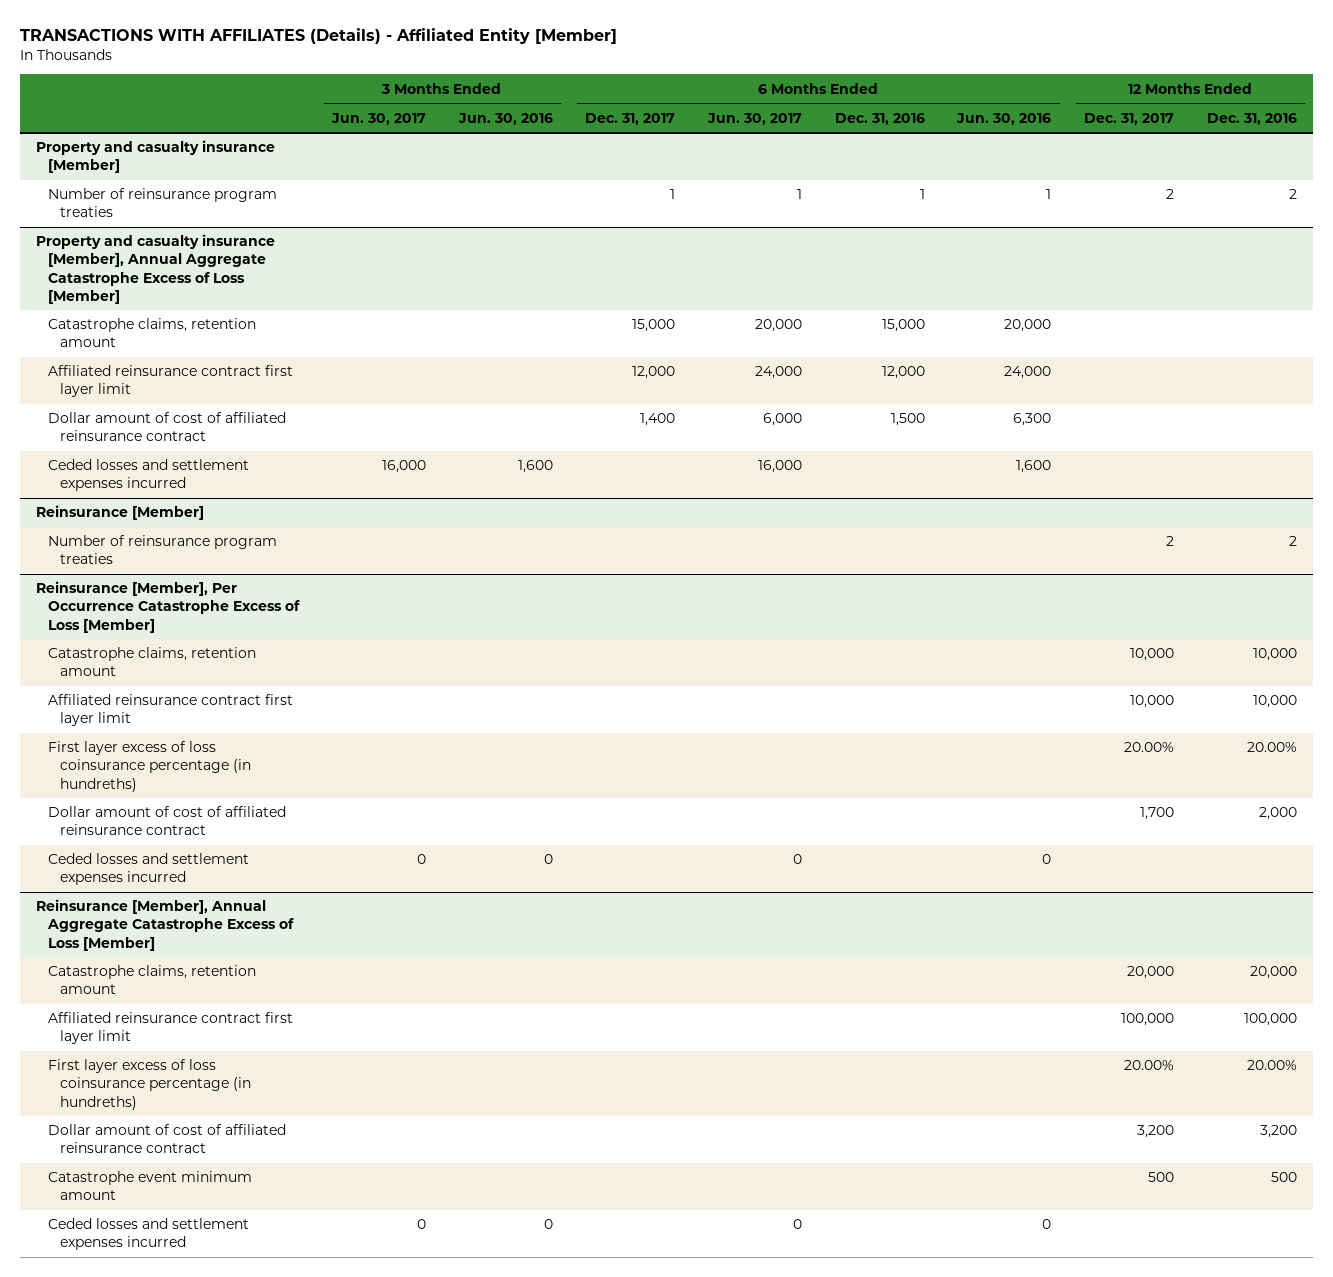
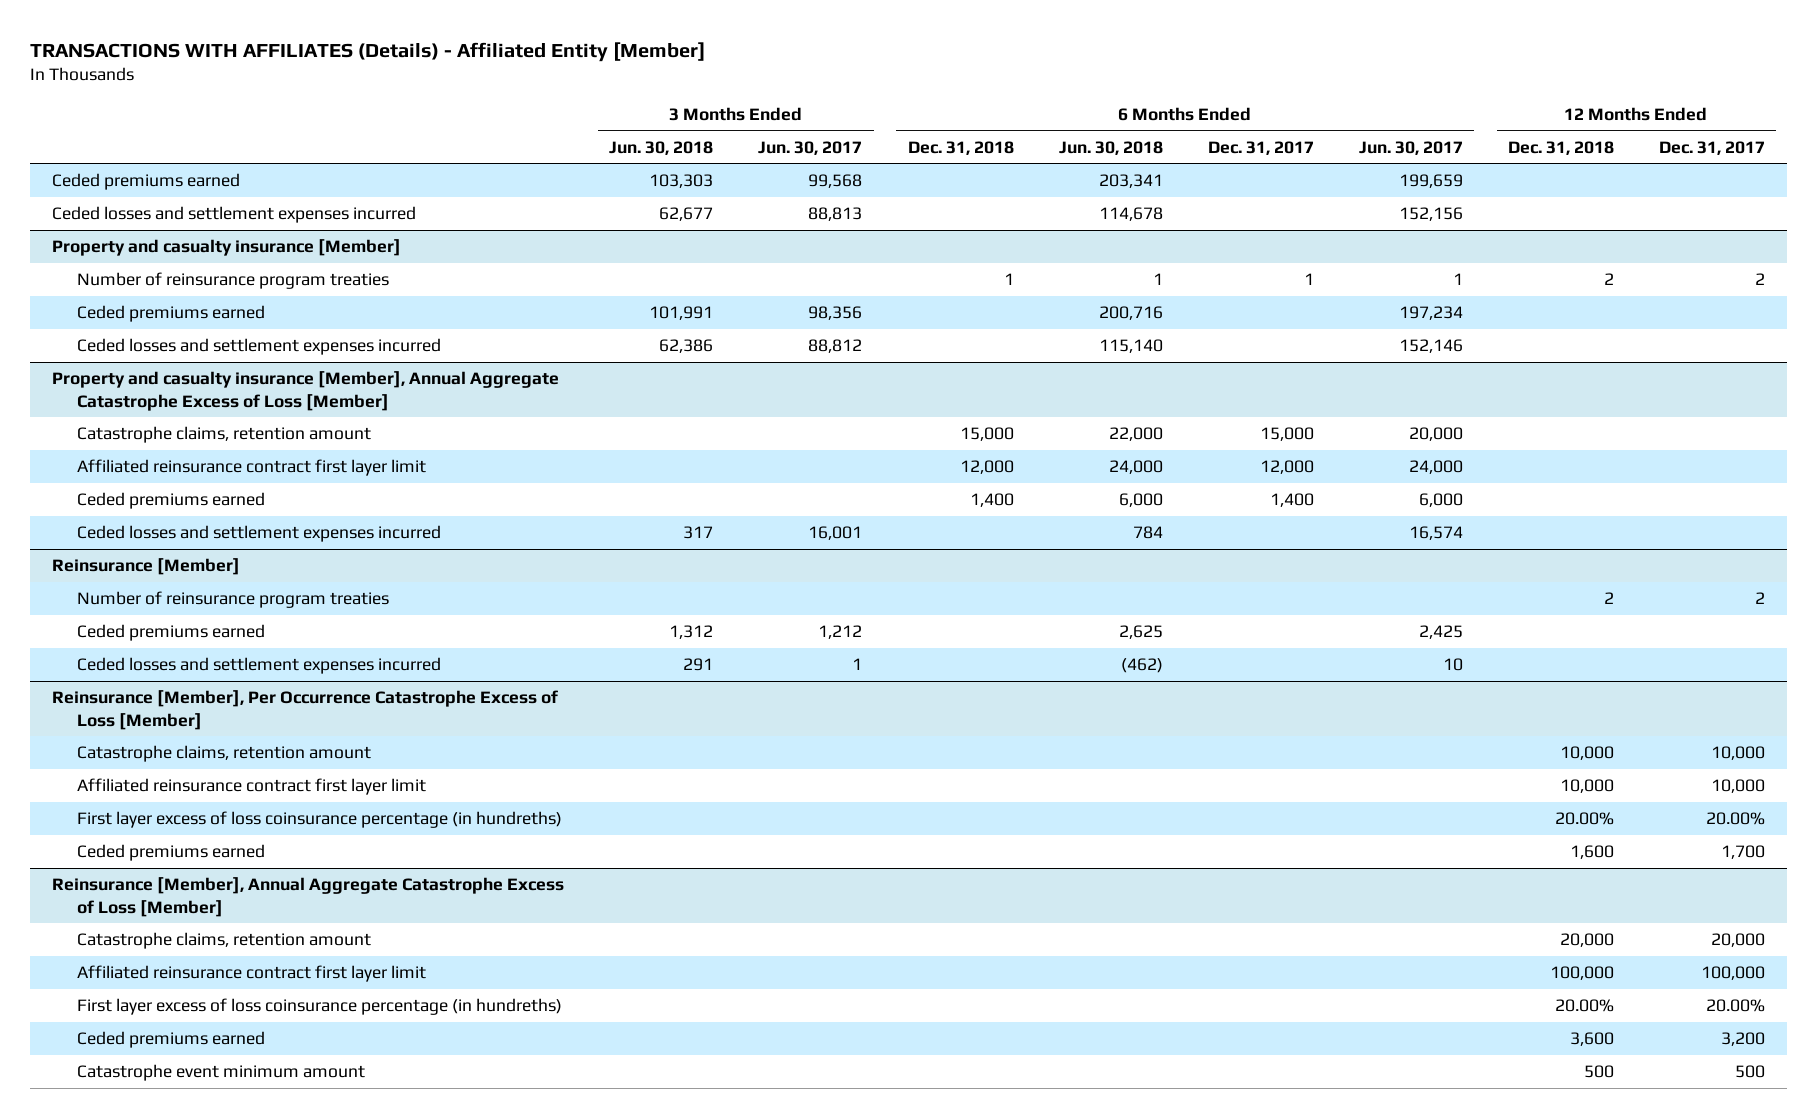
- | 3 Months Ended Jun. 30, 2017 | 3 Months Ended Jun. 30, 2016 | 6 Months Ended Dec. 31, 2017 | 6 Months Ended Jun. 30, 2017 | 6 Months Ended Dec. 31, 2016 | 6 Months Ended Jun. 30, 2016 | 12 Months Ended Dec. 31, 2017 | 12 Months Ended Dec. 31, 2016
+ | 3 Months Ended Jun. 30, 2018 | 3 Months Ended Jun. 30, 2017 | 6 Months Ended Dec. 31, 2018 | 6 Months Ended Jun. 30, 2018 | 6 Months Ended Dec. 31, 2017 | 6 Months Ended Jun. 30, 2017 | 12 Months Ended Dec. 31, 2018 | 12 Months Ended Dec. 31, 2017
+ Ceded premiums earned | 103,303 | 99,568 | | 203,341 | | 199,659 | |
+ Ceded losses and settlement expenses incurred | 62,677 | 88,813 | | 114,678 | | 152,156 | |
@ Property and casualty insurance [Member]
+ Ceded premiums earned | 101,991 | 98,356 | | 200,716 | | 197,234 | |
+ Ceded losses and settlement expenses incurred | 62,386 | 88,812 | | 115,140 | | 152,146 | |
@ Property and casualty insurance [Member], Annual Aggregate Catastrophe Excess of Loss [Member]
- Dollar amount of cost of affiliated reinsurance contract | | | 1,400 | 6,000 | 1,500 | 6,300 | |
- Ceded losses and settlement expenses incurred | 16,000 | 1,600 | | 16,000 | | 1,600 | |
+ Ceded premiums earned | | | 1,400 | 6,000 | 1,400 | 6,000 | |
+ Ceded losses and settlement expenses incurred | 317 | 16,001 | | 784 | | 16,574 | |
@ Reinsurance [Member]
+ Ceded premiums earned | 1,312 | 1,212 | | 2,625 | | 2,425 | |
+ Ceded losses and settlement expenses incurred | 291 | 1 | | (462) | | 10 | |
@ Reinsurance [Member], Per Occurrence Catastrophe Excess of Loss [Member]
- Dollar amount of cost of affiliated reinsurance contract | | | | | | | 1,700 | 2,000
- Ceded losses and settlement expenses incurred | 0 | 0 | | 0 | | 0 | |
+ Ceded premiums earned | | | | | | | 1,600 | 1,700
@ Reinsurance [Member], Annual Aggregate Catastrophe Excess of Loss [Member]
- Dollar amount of cost of affiliated reinsurance contract | | | | | | | 3,200 | 3,200
+ Ceded premiums earned | | | | | | | 3,600 | 3,200
- Ceded losses and settlement expenses incurred | 0 | 0 | | 0 | | 0 | |

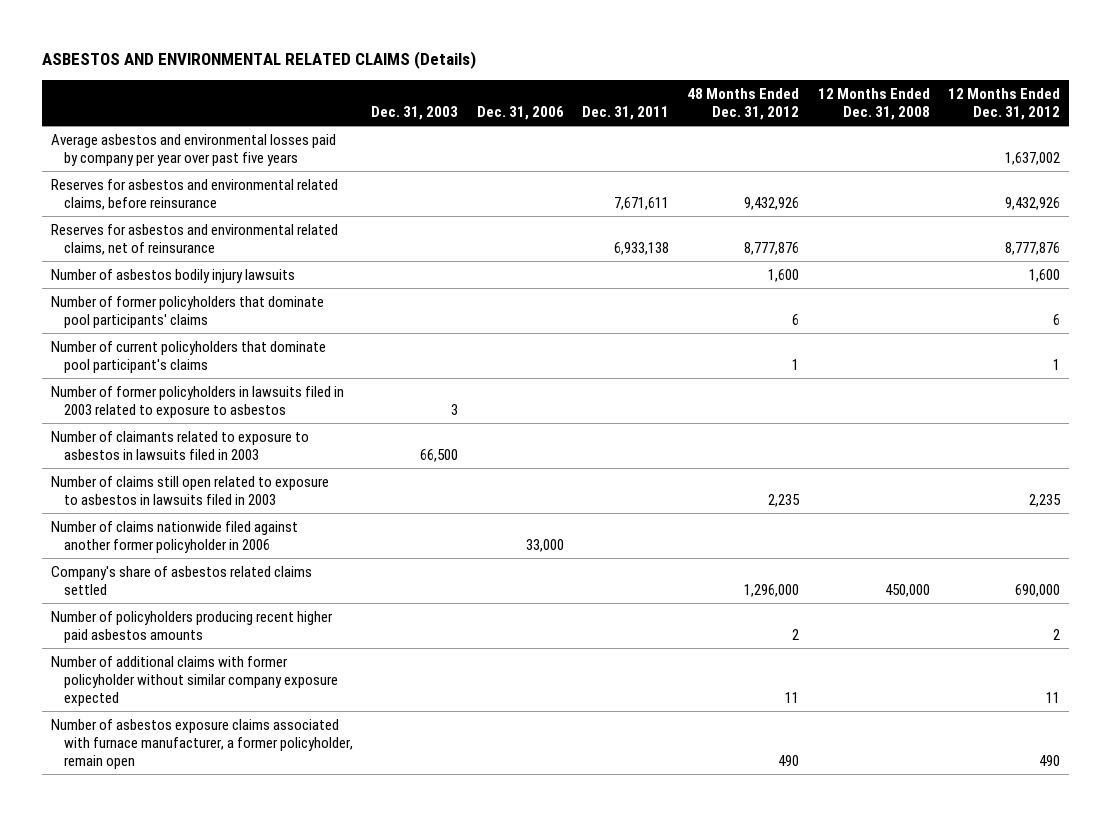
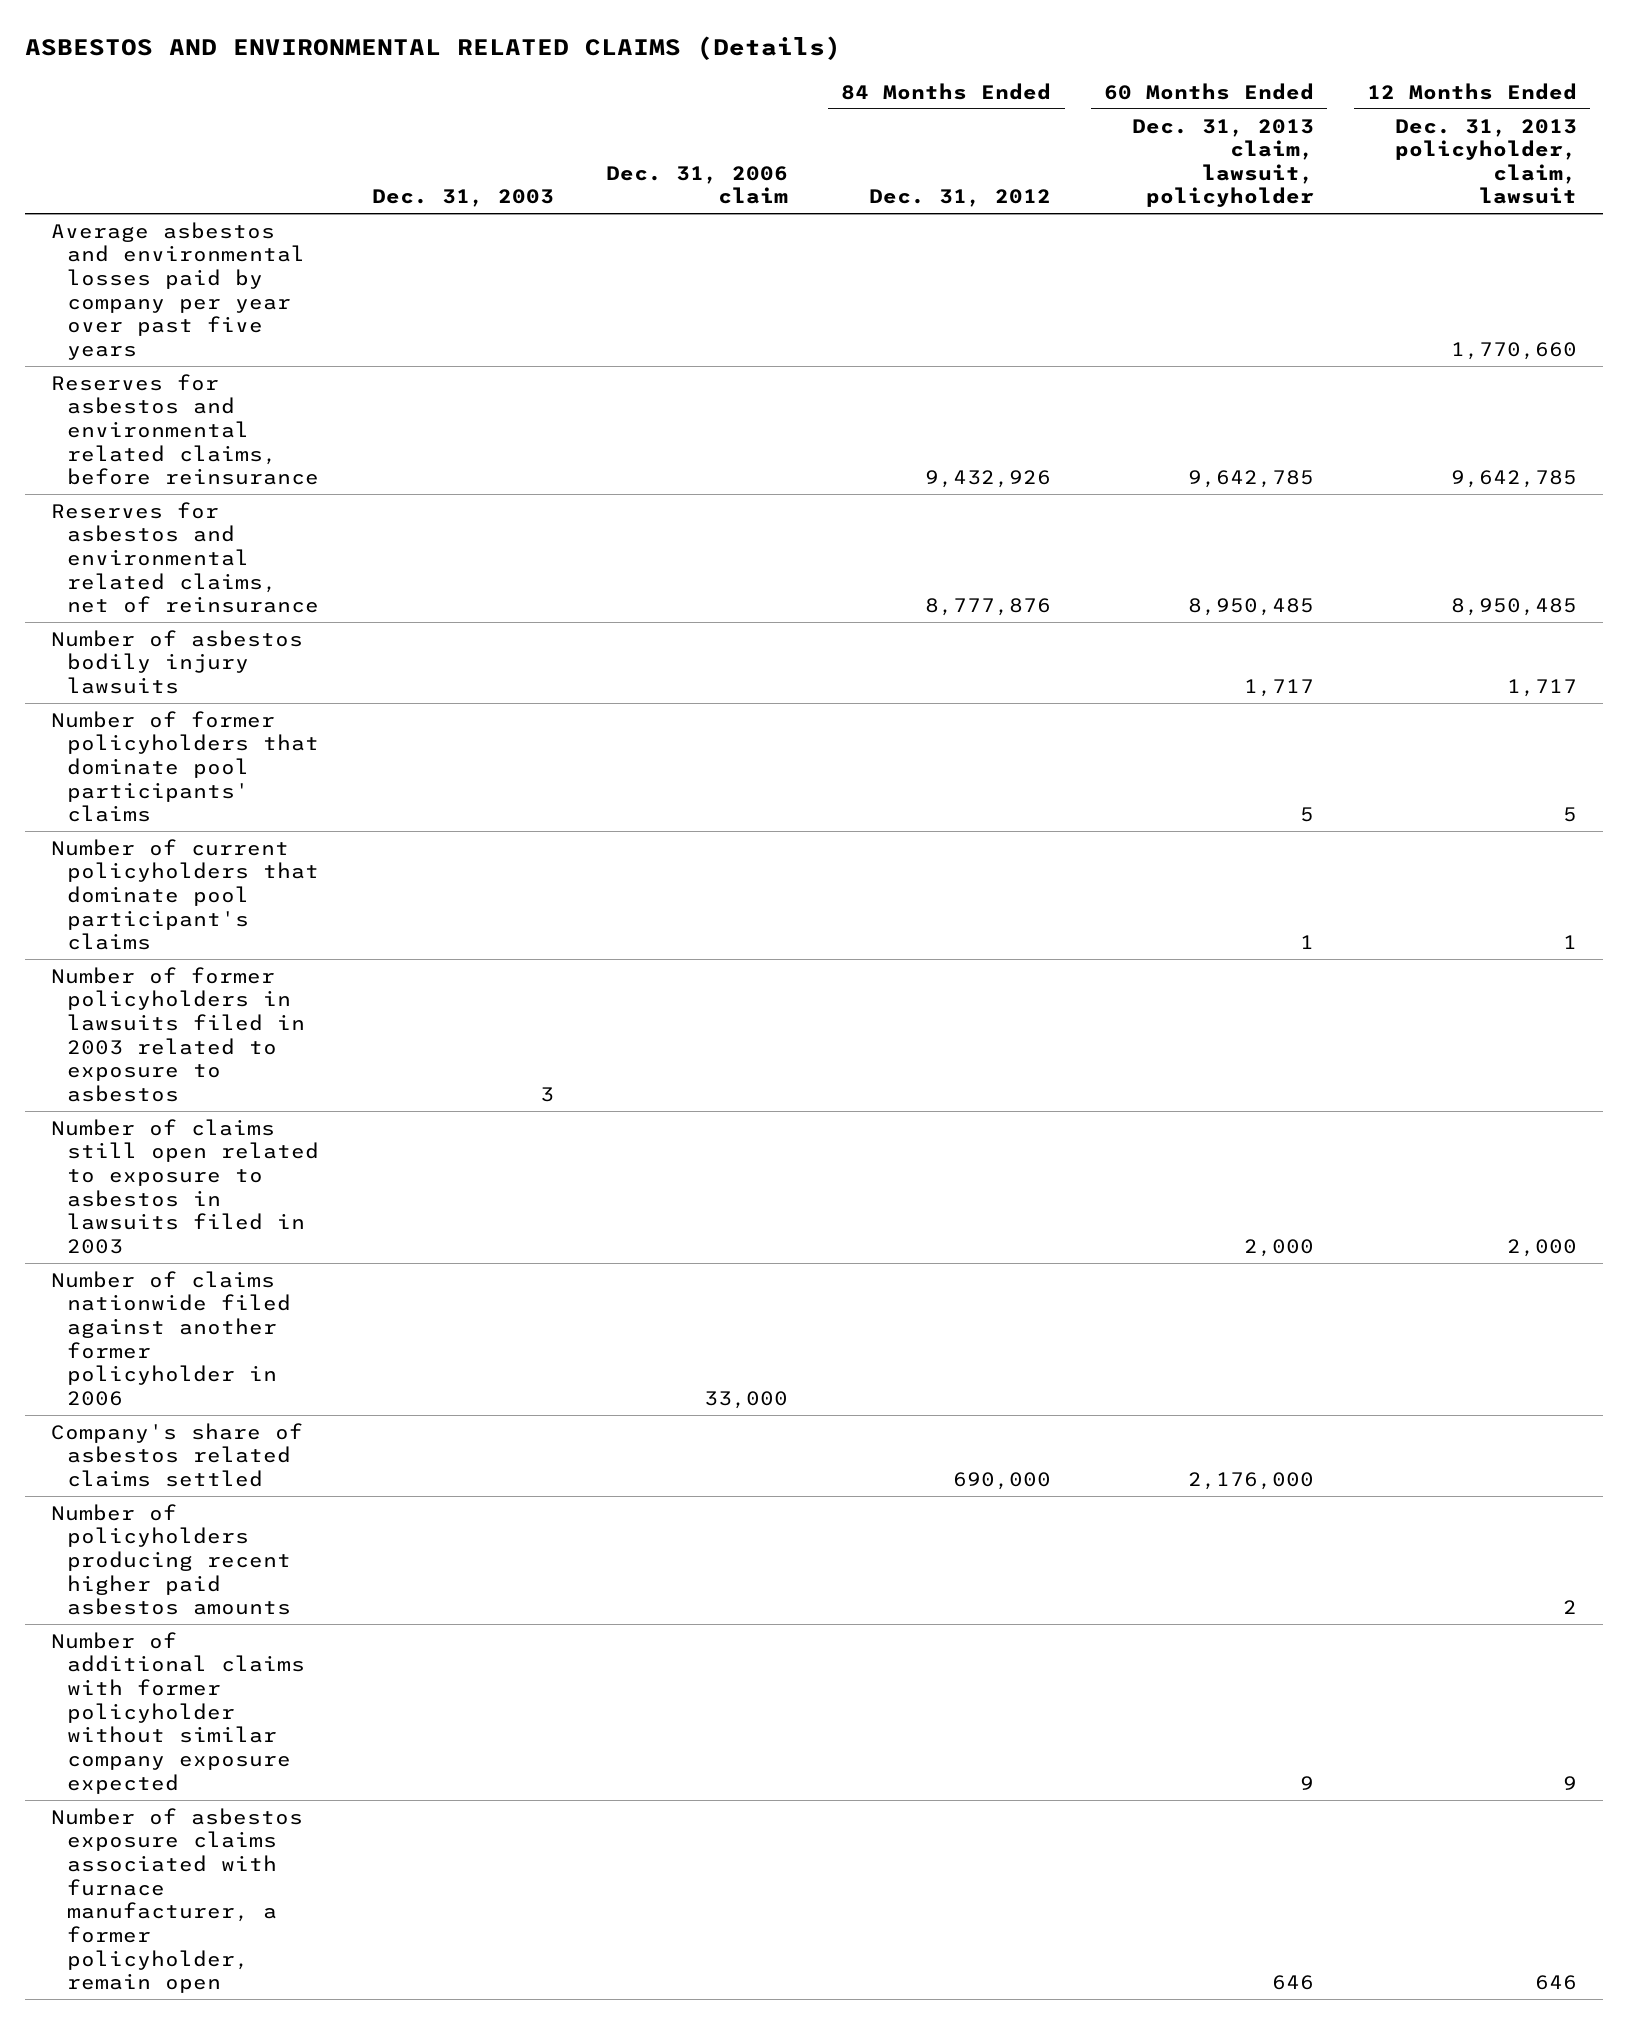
- | Dec. 31, 2003 | Dec. 31, 2006 | Dec. 31, 2011 | 48 Months Ended Dec. 31, 2012 | 12 Months Ended Dec. 31, 2008 | 12 Months Ended Dec. 31, 2012
+ | Dec. 31, 2003 | Dec. 31, 2006 claim | 84 Months Ended Dec. 31, 2012 | 60 Months Ended Dec. 31, 2013 claim, lawsuit, policyholder | 12 Months Ended Dec. 31, 2013 policyholder, claim, lawsuit
- Number of claimants related to exposure to asbestos in lawsuits filed in 2003 | 66,500 | | | | |

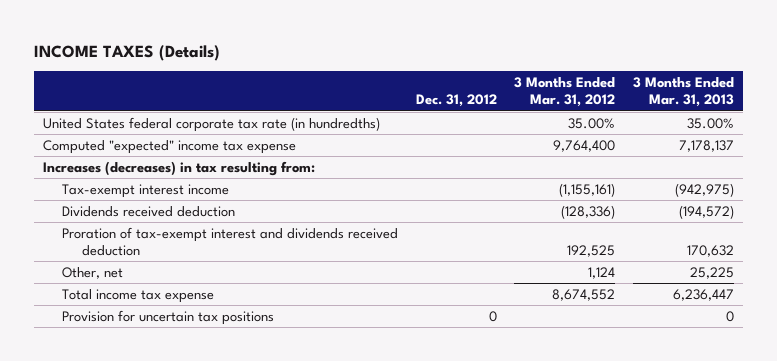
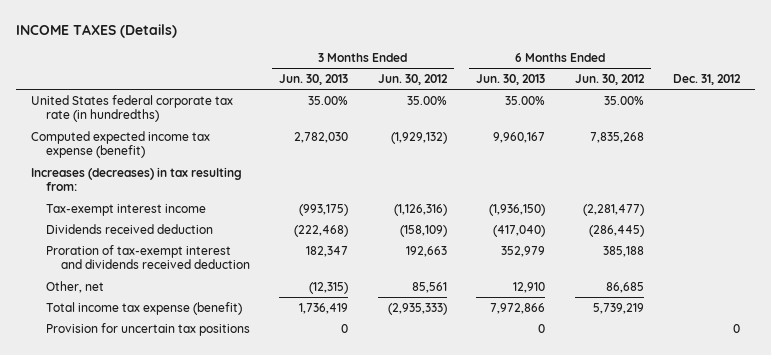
- | Dec. 31, 2012 | 3 Months Ended Mar. 31, 2012 | 3 Months Ended Mar. 31, 2013
+ | 3 Months Ended Jun. 30, 2013 | 3 Months Ended Jun. 30, 2012 | 6 Months Ended Jun. 30, 2013 | 6 Months Ended Jun. 30, 2012 | Dec. 31, 2012
- Computed "expected" income tax expense | | 9,764,400 | 7,178,137
+ Computed expected income tax expense (benefit) | 2,782,030 | (1,929,132) | 9,960,167 | 7,835,268 |
- Total income tax expense | | 8,674,552 | 6,236,447
+ Total income tax expense (benefit) | 1,736,419 | (2,935,333) | 7,972,866 | 5,739,219 |

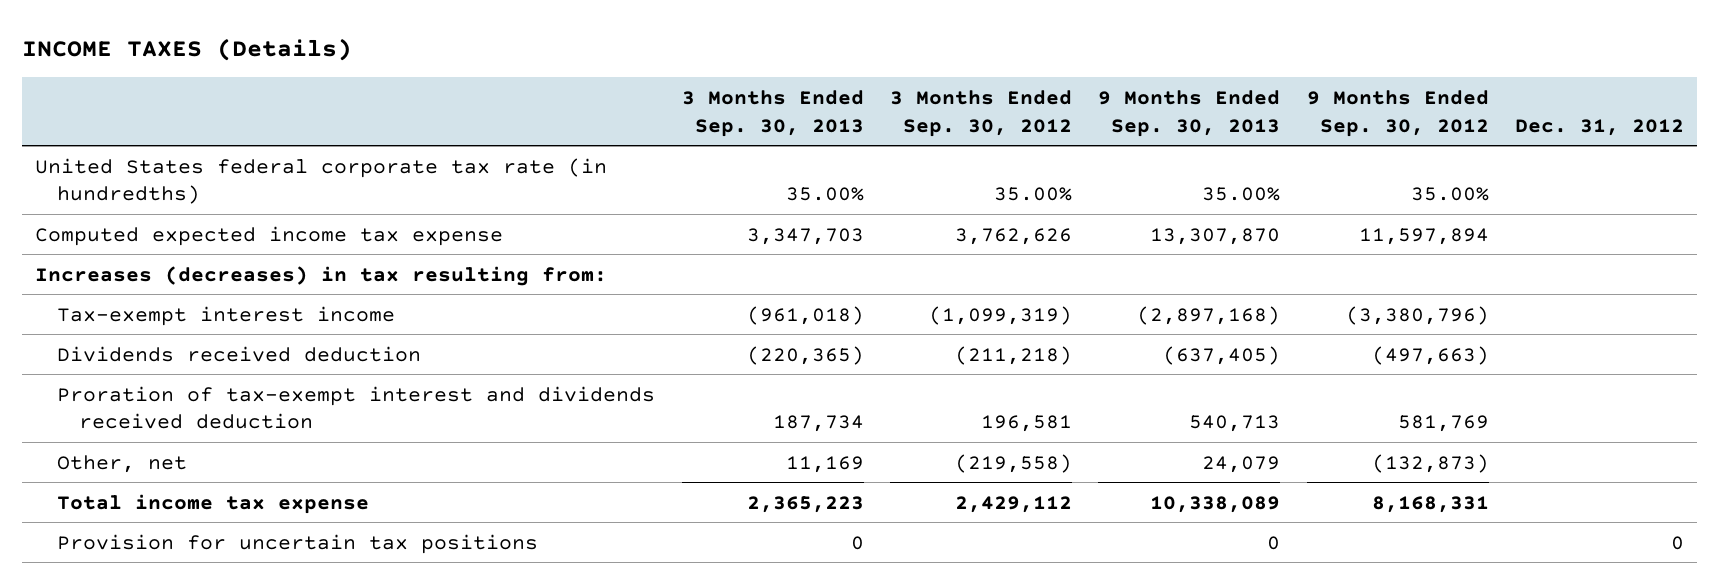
- | 3 Months Ended Jun. 30, 2013 | 3 Months Ended Jun. 30, 2012 | 6 Months Ended Jun. 30, 2013 | 6 Months Ended Jun. 30, 2012 | Dec. 31, 2012
+ | 3 Months Ended Sep. 30, 2013 | 3 Months Ended Sep. 30, 2012 | 9 Months Ended Sep. 30, 2013 | 9 Months Ended Sep. 30, 2012 | Dec. 31, 2012
- Computed expected income tax expense (benefit) | 2,782,030 | (1,929,132) | 9,960,167 | 7,835,268 |
+ Computed expected income tax expense | 3,347,703 | 3,762,626 | 13,307,870 | 11,597,894 |
- Total income tax expense (benefit) | 1,736,419 | (2,935,333) | 7,972,866 | 5,739,219 |
+ Total income tax expense | 2,365,223 | 2,429,112 | 10,338,089 | 8,168,331 |

